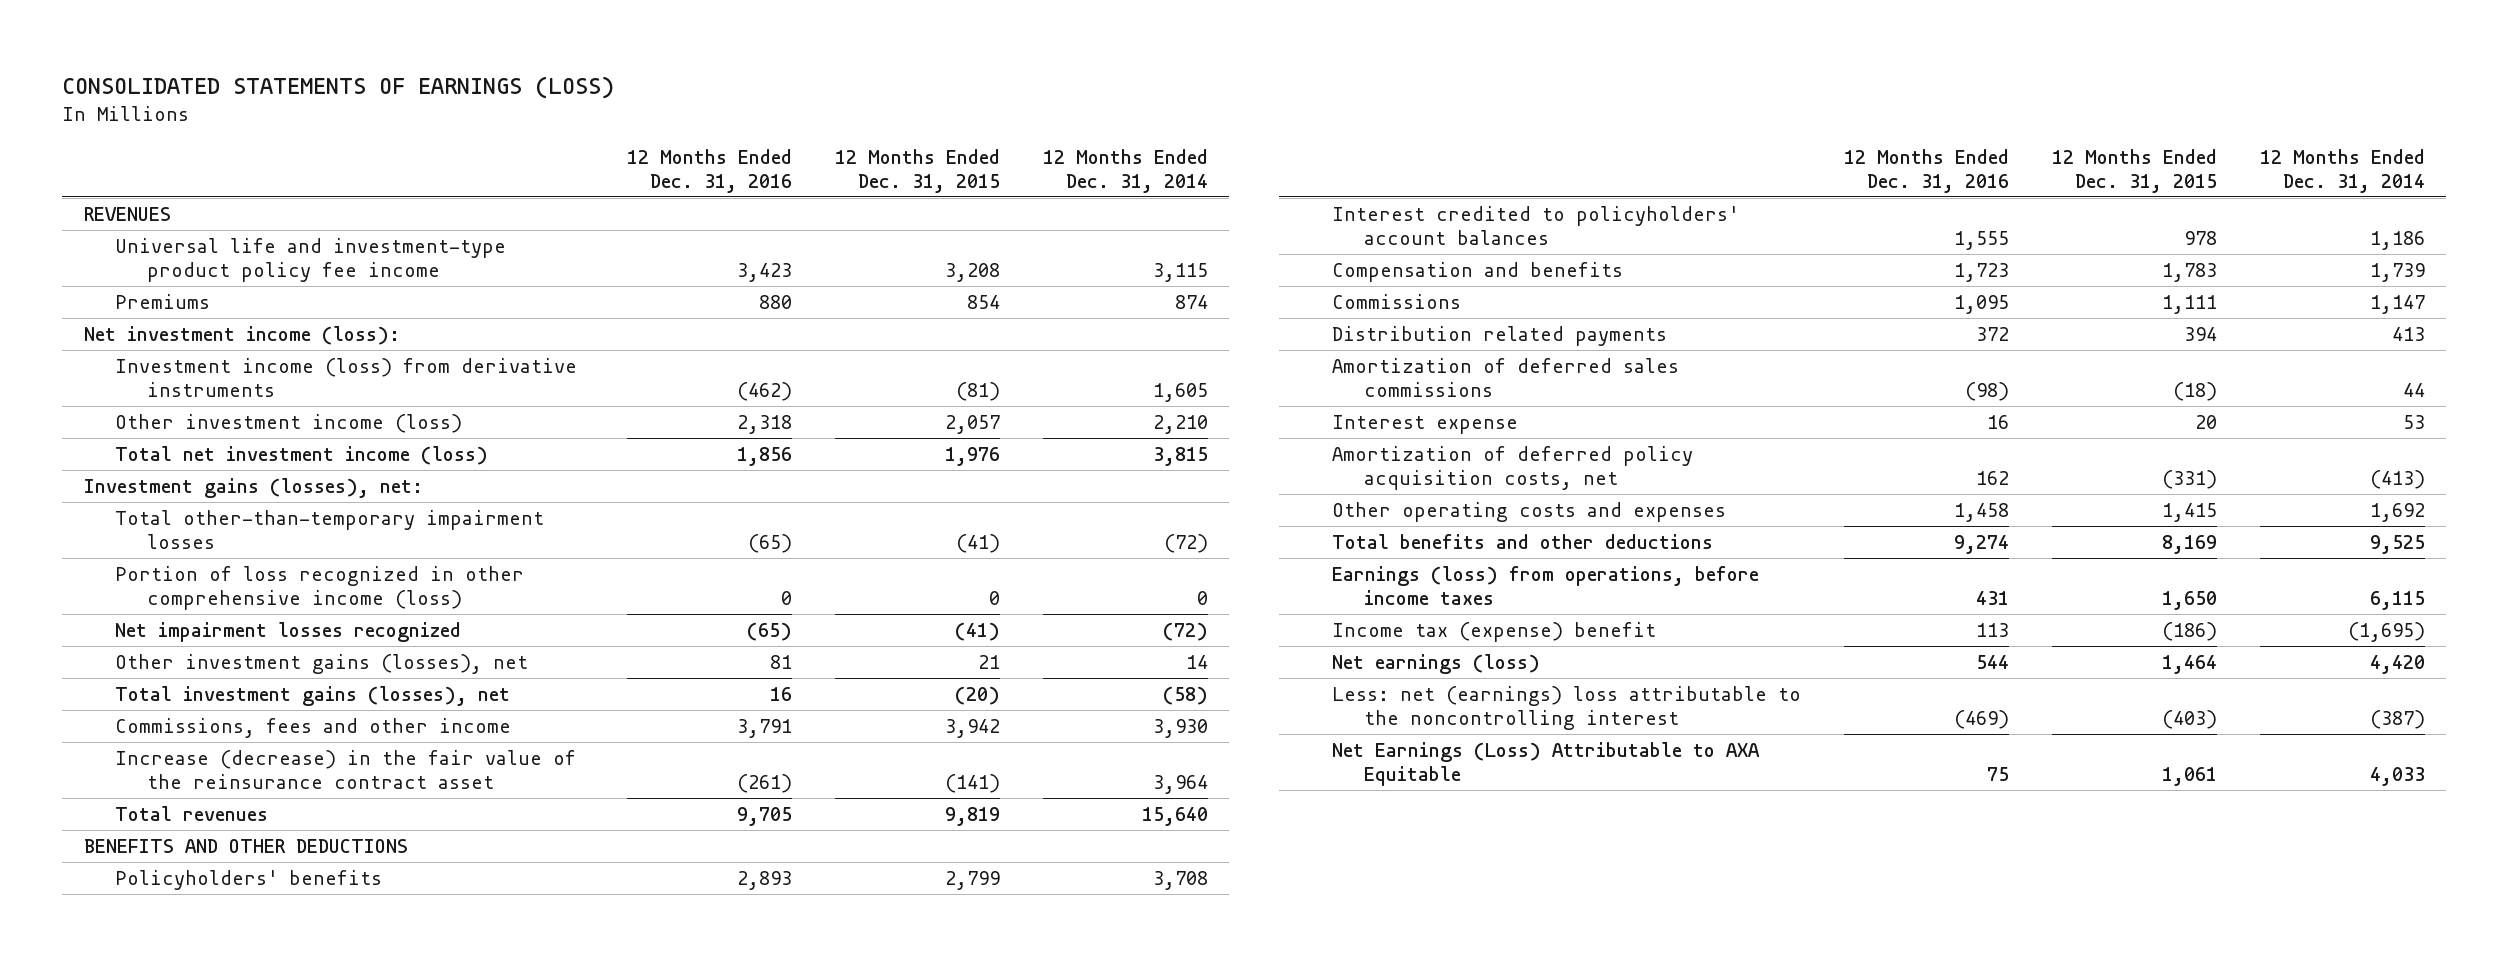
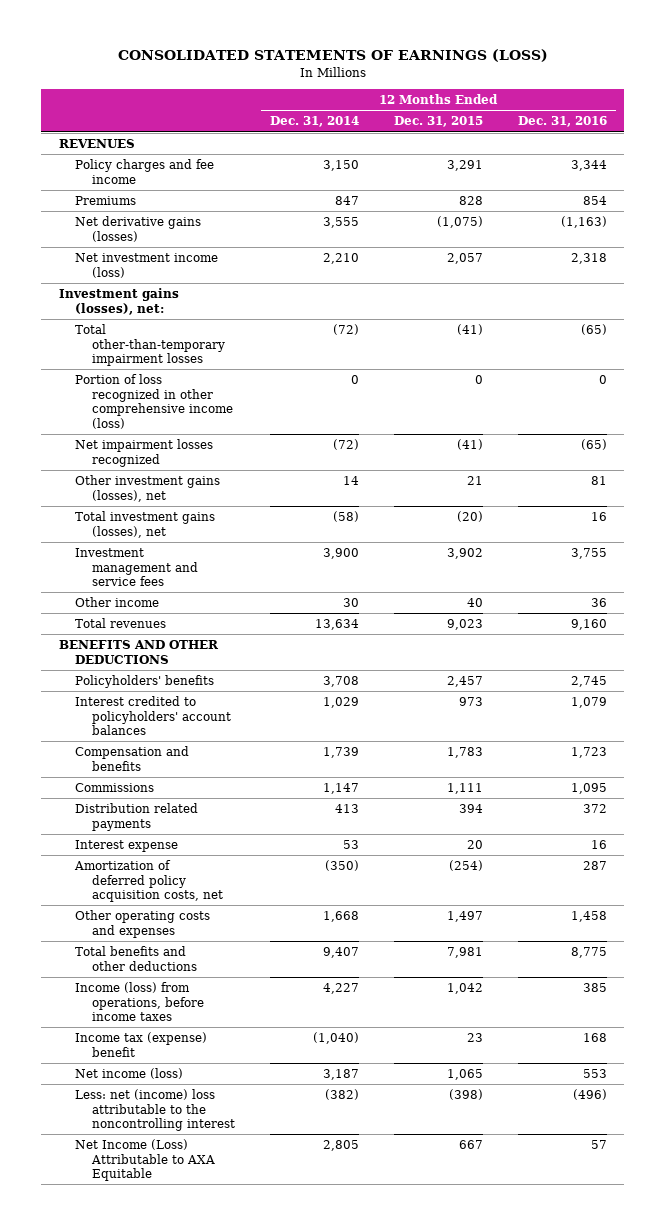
- | 12 Months Ended Dec. 31, 2016 | 12 Months Ended Dec. 31, 2015 | 12 Months Ended Dec. 31, 2014
+ | 12 Months Ended Dec. 31, 2014 | 12 Months Ended Dec. 31, 2015 | 12 Months Ended Dec. 31, 2016
- Universal life and investment-type product policy fee income | 3,423 | 3,208 | 3,115
- Premiums | 880 | 854 | 874
- Net investment income (loss):
- Investment income (loss) from derivative instruments | (462) | (81) | 1,605
- Other investment income (loss) | 2,318 | 2,057 | 2,210
- Total net investment income (loss) | 1,856 | 1,976 | 3,815
+ Policy charges and fee income | 3,150 | 3,291 | 3,344
+ Premiums | 847 | 828 | 854
+ Net derivative gains (losses) | 3,555 | (1,075) | (1,163)
+ Net investment income (loss) | 2,210 | 2,057 | 2,318
- Commissions, fees and other income | 3,791 | 3,942 | 3,930
- Increase (decrease) in the fair value of the reinsurance contract asset | (261) | (141) | 3,964
- Total revenues | 9,705 | 9,819 | 15,640
+ Investment management and service fees | 3,900 | 3,902 | 3,755
+ Other income | 30 | 40 | 36
+ Total revenues | 13,634 | 9,023 | 9,160
- Policyholders' benefits | 2,893 | 2,799 | 3,708
- Interest credited to policyholders' account balances | 1,555 | 978 | 1,186
+ Policyholders' benefits | 3,708 | 2,457 | 2,745
+ Interest credited to policyholders' account balances | 1,029 | 973 | 1,079
- Amortization of deferred sales commissions | (98) | (18) | 44
- Amortization of deferred policy acquisition costs, net | 162 | (331) | (413)
- Other operating costs and expenses | 1,458 | 1,415 | 1,692
- Total benefits and other deductions | 9,274 | 8,169 | 9,525
- Earnings (loss) from operations, before income taxes | 431 | 1,650 | 6,115
- Income tax (expense) benefit | 113 | (186) | (1,695)
- Net earnings (loss) | 544 | 1,464 | 4,420
- Less: net (earnings) loss attributable to the noncontrolling interest | (469) | (403) | (387)
- Net Earnings (Loss) Attributable to AXA Equitable | 75 | 1,061 | 4,033
+ Amortization of deferred policy acquisition costs, net | (350) | (254) | 287
+ Other operating costs and expenses | 1,668 | 1,497 | 1,458
+ Total benefits and other deductions | 9,407 | 7,981 | 8,775
+ Income (loss) from operations, before income taxes | 4,227 | 1,042 | 385
+ Income tax (expense) benefit | (1,040) | 23 | 168
+ Net income (loss) | 3,187 | 1,065 | 553
+ Less: net (income) loss attributable to the noncontrolling interest | (382) | (398) | (496)
+ Net Income (Loss) Attributable to AXA Equitable | 2,805 | 667 | 57

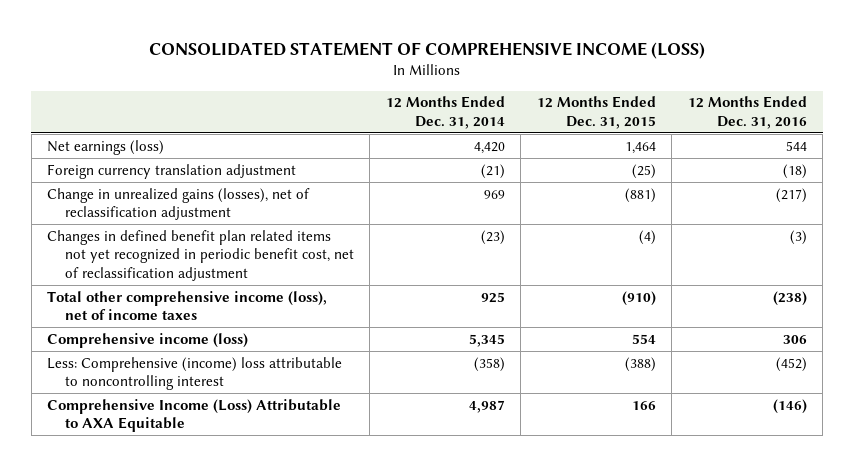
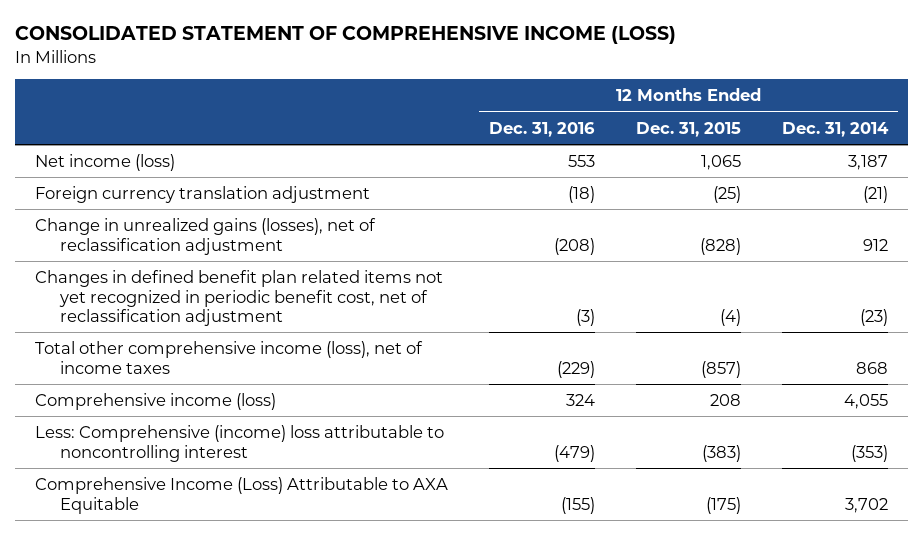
- | 12 Months Ended Dec. 31, 2014 | 12 Months Ended Dec. 31, 2015 | 12 Months Ended Dec. 31, 2016
+ | 12 Months Ended Dec. 31, 2016 | 12 Months Ended Dec. 31, 2015 | 12 Months Ended Dec. 31, 2014
- Net earnings (loss) | 4,420 | 1,464 | 544
+ Net income (loss) | 553 | 1,065 | 3,187
- Change in unrealized gains (losses), net of reclassification adjustment | 969 | (881) | (217)
+ Change in unrealized gains (losses), net of reclassification adjustment | (208) | (828) | 912
- Total other comprehensive income (loss), net of income taxes | 925 | (910) | (238)
- Comprehensive income (loss) | 5,345 | 554 | 306
- Less: Comprehensive (income) loss attributable to noncontrolling interest | (358) | (388) | (452)
- Comprehensive Income (Loss) Attributable to AXA Equitable | 4,987 | 166 | (146)
+ Total other comprehensive income (loss), net of income taxes | (229) | (857) | 868
+ Comprehensive income (loss) | 324 | 208 | 4,055
+ Less: Comprehensive (income) loss attributable to noncontrolling interest | (479) | (383) | (353)
+ Comprehensive Income (Loss) Attributable to AXA Equitable | (155) | (175) | 3,702

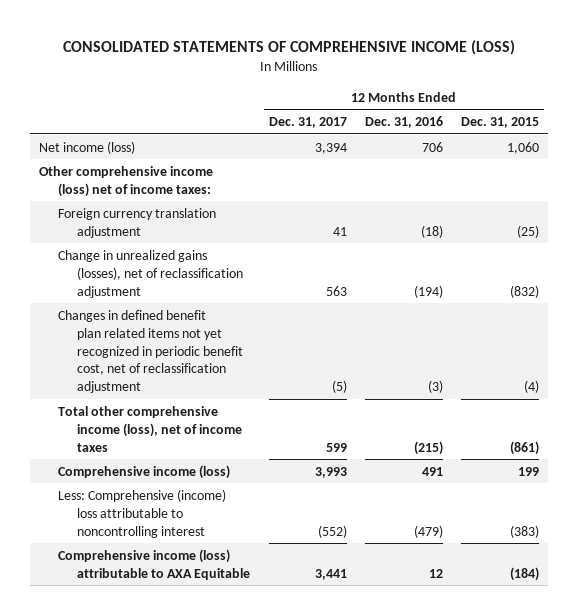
- CONSOLIDATED STATEMENT OF COMPREHENSIVE INCOME (LOSS)
+ CONSOLIDATED STATEMENTS OF COMPREHENSIVE INCOME (LOSS)
- | 12 Months Ended Dec. 31, 2016 | 12 Months Ended Dec. 31, 2015 | 12 Months Ended Dec. 31, 2014
+ | 12 Months Ended Dec. 31, 2017 | 12 Months Ended Dec. 31, 2016 | 12 Months Ended Dec. 31, 2015
- Net income (loss) | 553 | 1,065 | 3,187
+ Net income (loss) | 3,394 | 706 | 1,060
+ Other comprehensive income (loss) net of income taxes:
- Change in unrealized gains (losses), net of reclassification adjustment | (208) | (828) | 912
+ Change in unrealized gains (losses), net of reclassification adjustment | 563 | (194) | (832)
- Total other comprehensive income (loss), net of income taxes | (229) | (857) | 868
- Comprehensive income (loss) | 324 | 208 | 4,055
+ Total other comprehensive income (loss), net of income taxes | 599 | (215) | (861)
+ Comprehensive income (loss) | 3,993 | 491 | 199
- Comprehensive Income (Loss) Attributable to AXA Equitable | (155) | (175) | 3,702
+ Comprehensive income (loss) attributable to AXA Equitable | 3,441 | 12 | (184)

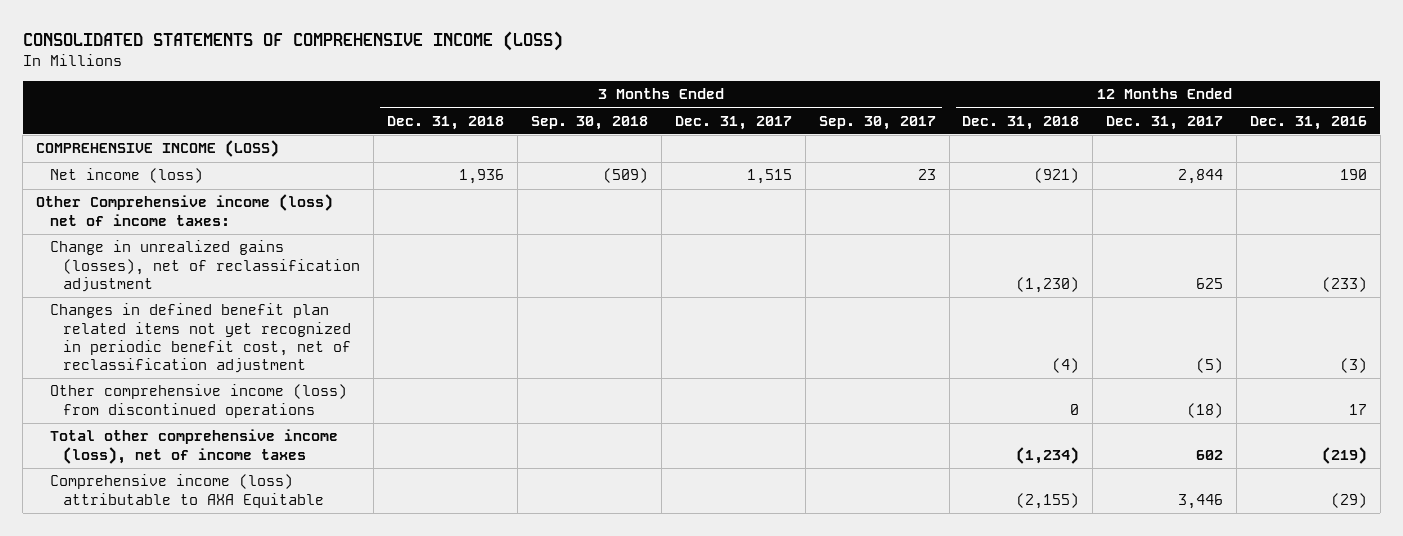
- | 12 Months Ended Dec. 31, 2017 | 12 Months Ended Dec. 31, 2016 | 12 Months Ended Dec. 31, 2015
+ | 3 Months Ended Dec. 31, 2018 | 3 Months Ended Sep. 30, 2018 | 3 Months Ended Dec. 31, 2017 | 3 Months Ended Sep. 30, 2017 | 12 Months Ended Dec. 31, 2018 | 12 Months Ended Dec. 31, 2017 | 12 Months Ended Dec. 31, 2016
- Net income (loss) | 3,394 | 706 | 1,060
- Other comprehensive income (loss) net of income taxes:
- Foreign currency translation adjustment | 41 | (18) | (25)
- Change in unrealized gains (losses), net of reclassification adjustment | 563 | (194) | (832)
+ COMPREHENSIVE INCOME (LOSS)
+ Net income (loss) | 1,936 | (509) | 1,515 | 23 | (921) | 2,844 | 190
+ Other Comprehensive income (loss) net of income taxes:
+ Change in unrealized gains (losses), net of reclassification adjustment | | | | | (1,230) | 625 | (233)
- Total other comprehensive income (loss), net of income taxes | 599 | (215) | (861)
- Comprehensive income (loss) | 3,993 | 491 | 199
- Less: Comprehensive (income) loss attributable to noncontrolling interest | (552) | (479) | (383)
- Comprehensive income (loss) attributable to AXA Equitable | 3,441 | 12 | (184)
+ Other comprehensive income (loss) from discontinued operations | | | | | 0 | (18) | 17
+ Total other comprehensive income (loss), net of income taxes | | | | | (1,234) | 602 | (219)
+ Comprehensive income (loss) attributable to AXA Equitable | | | | | (2,155) | 3,446 | (29)

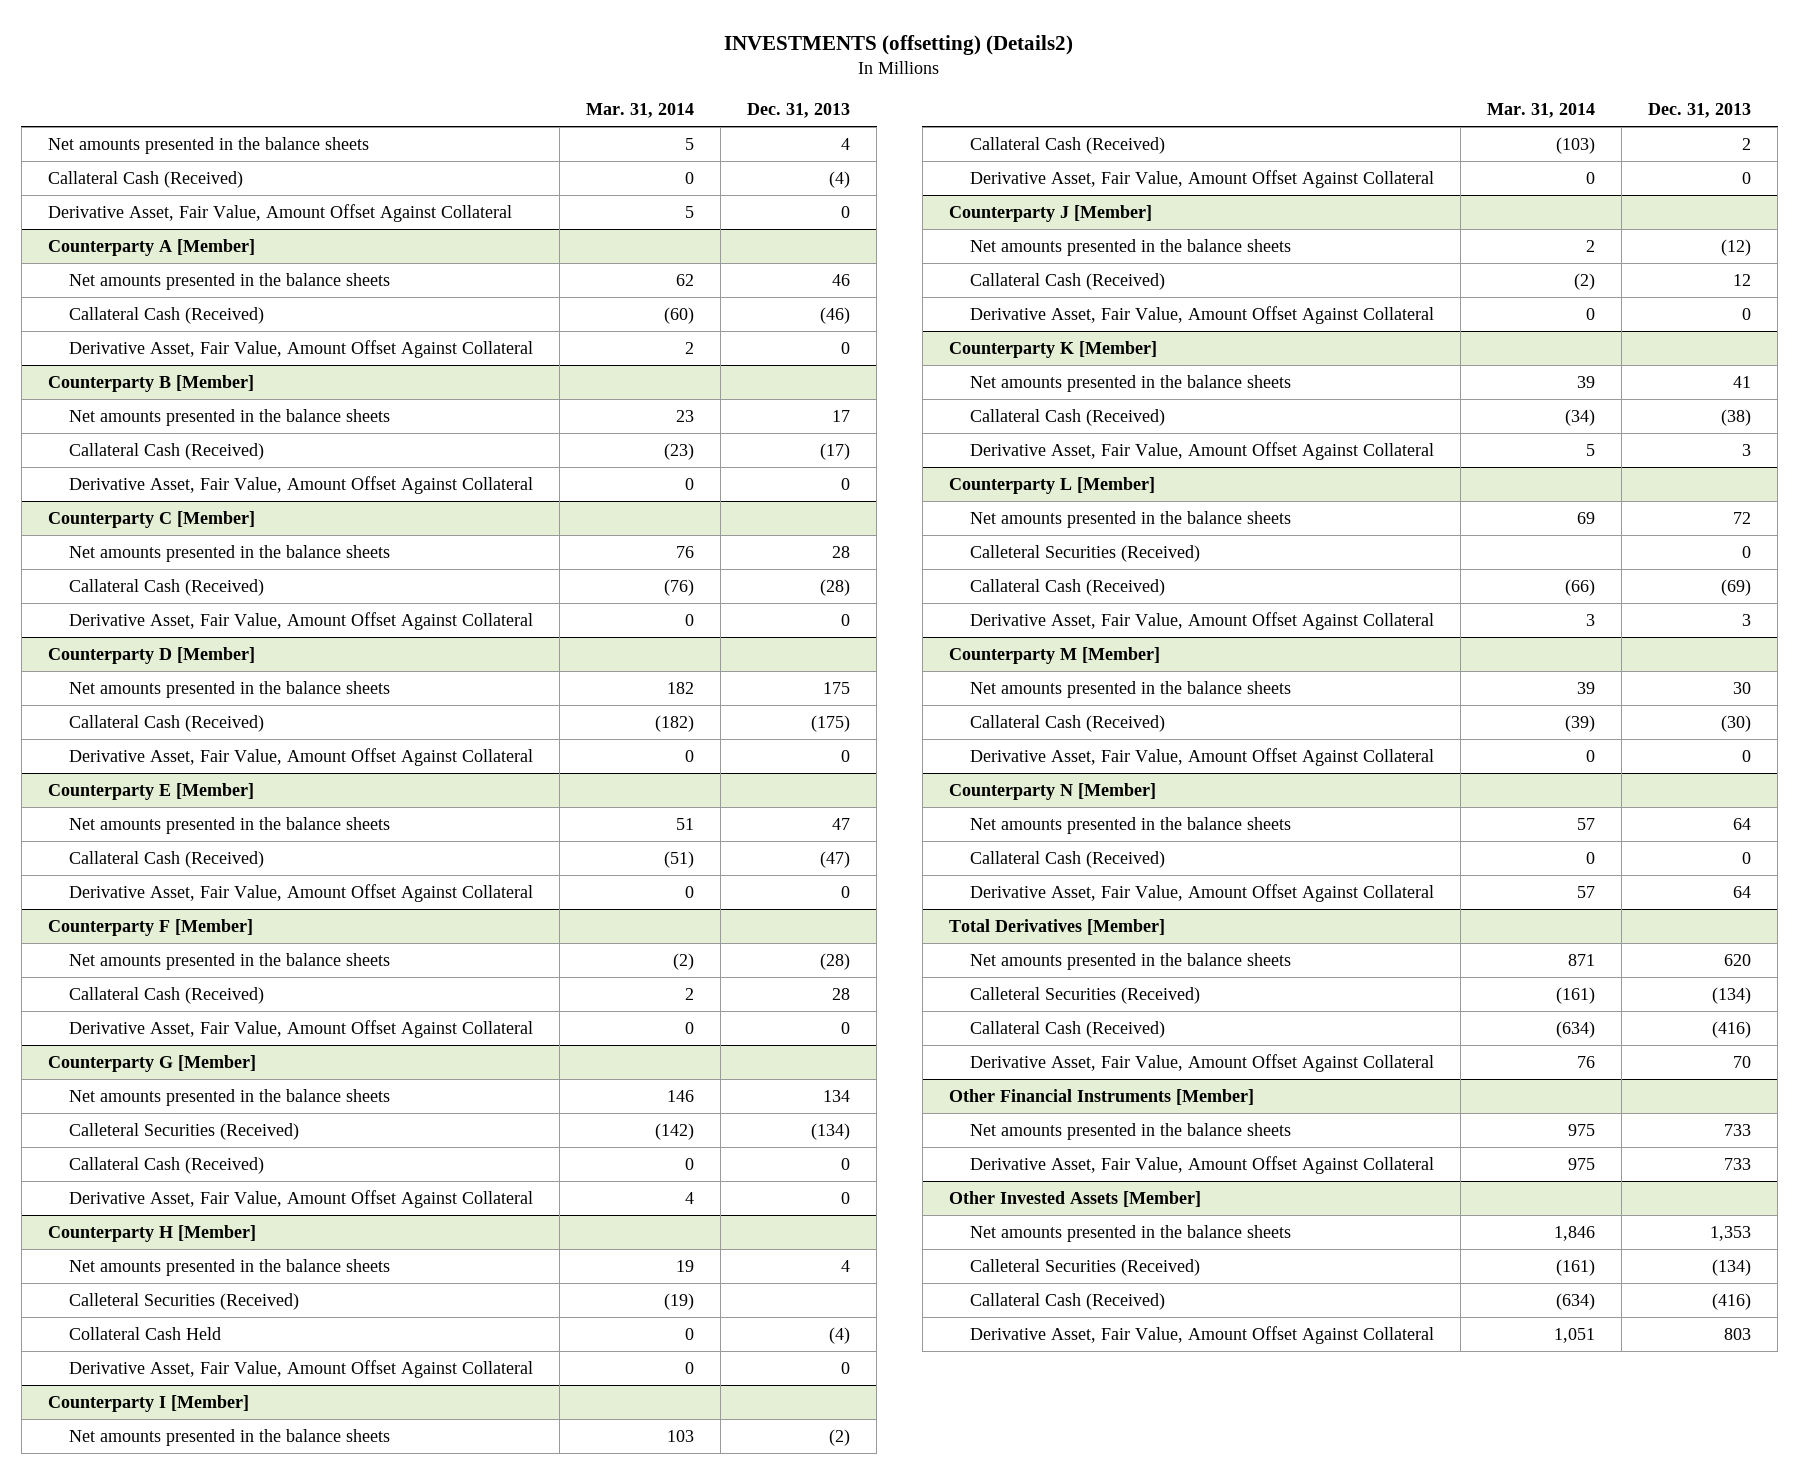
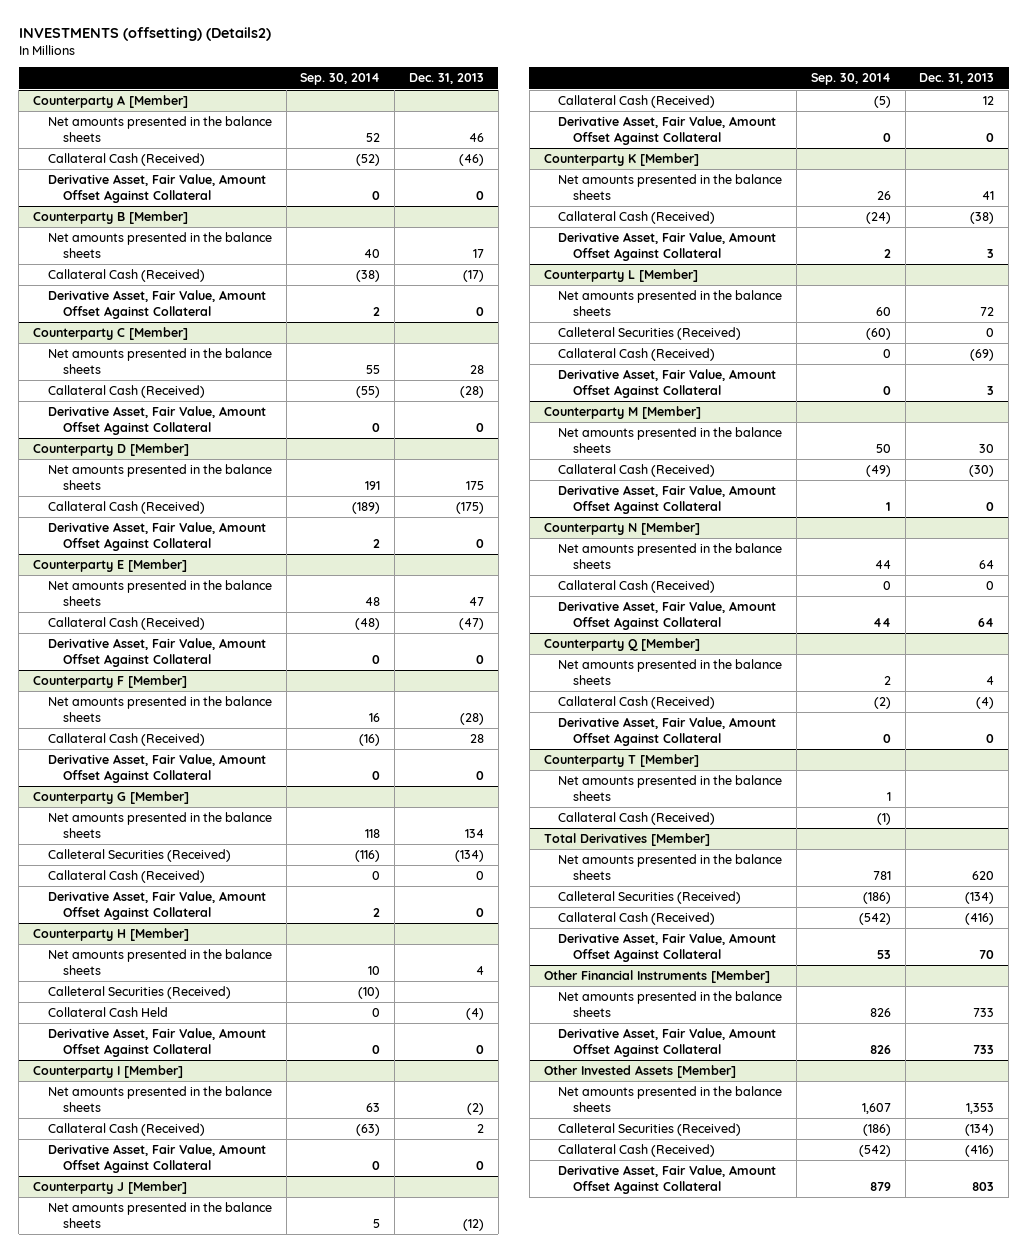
- | Mar. 31, 2014 | Dec. 31, 2013
+ | Sep. 30, 2014 | Dec. 31, 2013
- Net amounts presented in the balance sheets | 5 | 4
- Callateral Cash (Received) | 0 | (4)
- Derivative Asset, Fair Value, Amount Offset Against Collateral | 5 | 0
+ Counterparty Q [Member]
+ Net amounts presented in the balance sheets | 2 | 4
+ Callateral Cash (Received) | (2) | (4)
+ Derivative Asset, Fair Value, Amount Offset Against Collateral | 0 | 0
+ Counterparty T [Member]
+ Net amounts presented in the balance sheets | 1 |
+ Callateral Cash (Received) | (1) |

